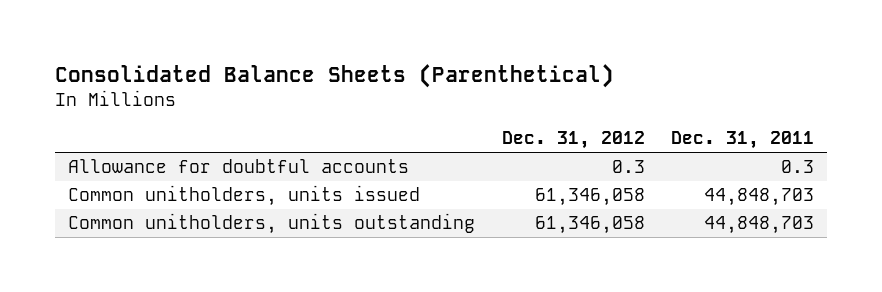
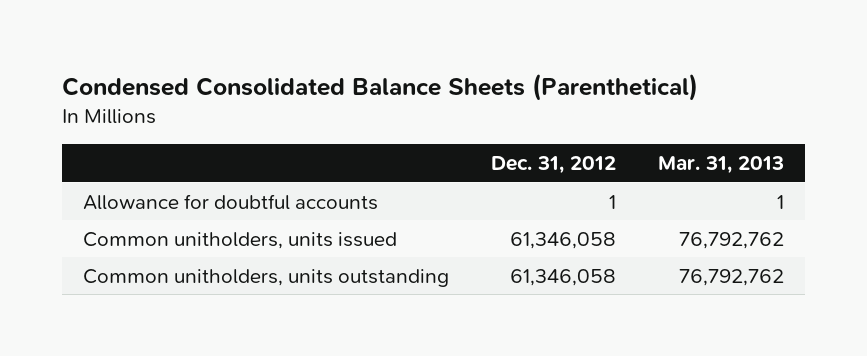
- Consolidated Balance Sheets (Parenthetical)
+ Condensed Consolidated Balance Sheets (Parenthetical)
- | Dec. 31, 2012 | Dec. 31, 2011
+ | Dec. 31, 2012 | Mar. 31, 2013
- Allowance for doubtful accounts | 0.3 | 0.3
+ Allowance for doubtful accounts | 1 | 1

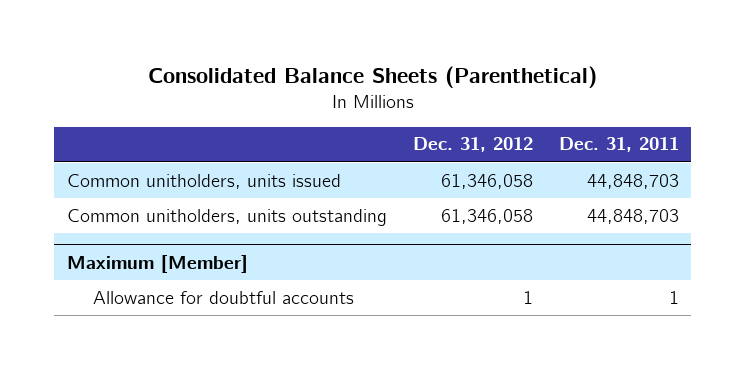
- Condensed Consolidated Balance Sheets (Parenthetical)
+ Consolidated Balance Sheets (Parenthetical)
- | Dec. 31, 2012 | Mar. 31, 2013
+ | Dec. 31, 2012 | Dec. 31, 2011
- Allowance for doubtful accounts | 1 | 1
+ Maximum [Member]
+ Allowance for doubtful accounts | 1 | 1

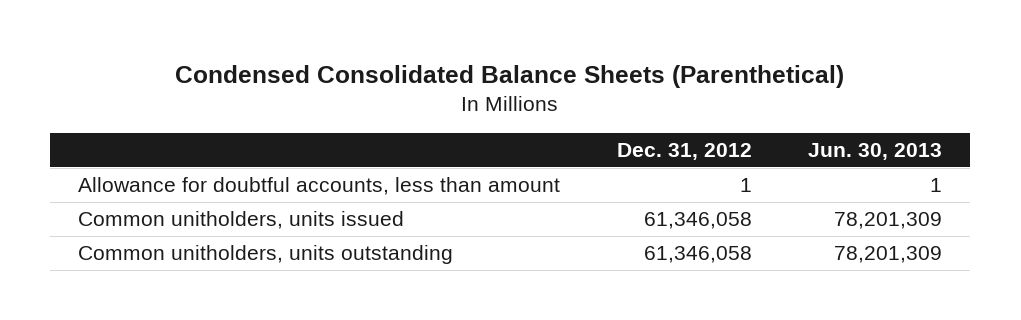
- Consolidated Balance Sheets (Parenthetical)
+ Condensed Consolidated Balance Sheets (Parenthetical)
- | Dec. 31, 2012 | Dec. 31, 2011
+ | Dec. 31, 2012 | Jun. 30, 2013
+ Allowance for doubtful accounts, less than amount | 1 | 1
- Maximum [Member]
- Allowance for doubtful accounts | 1 | 1

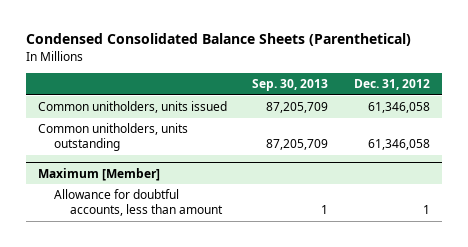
- | Dec. 31, 2012 | Jun. 30, 2013
+ | Sep. 30, 2013 | Dec. 31, 2012
- Allowance for doubtful accounts, less than amount | 1 | 1
+ Maximum [Member]
+ Allowance for doubtful accounts, less than amount | 1 | 1

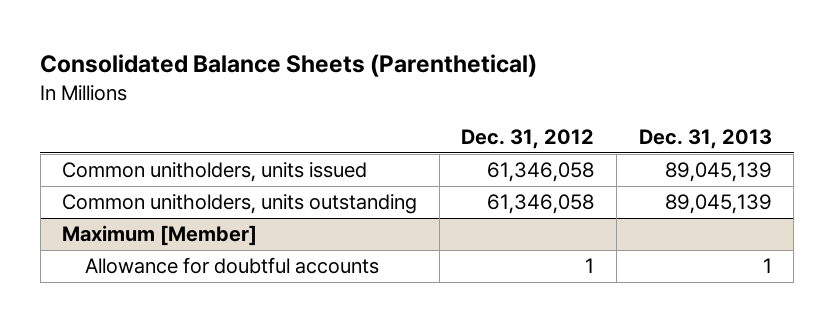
- Condensed Consolidated Balance Sheets (Parenthetical)
+ Consolidated Balance Sheets (Parenthetical)
- | Sep. 30, 2013 | Dec. 31, 2012
+ | Dec. 31, 2012 | Dec. 31, 2013
@ Maximum [Member]
- Allowance for doubtful accounts, less than amount | 1 | 1
+ Allowance for doubtful accounts | 1 | 1

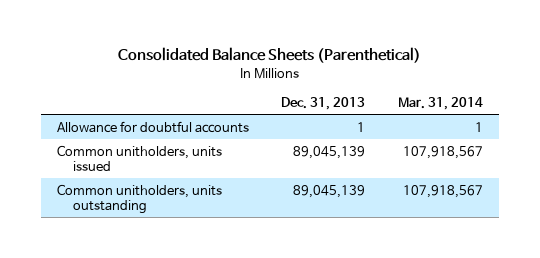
- | Dec. 31, 2012 | Dec. 31, 2013
+ | Dec. 31, 2013 | Mar. 31, 2014
+ Allowance for doubtful accounts | 1 | 1
- Maximum [Member]
- Allowance for doubtful accounts | 1 | 1

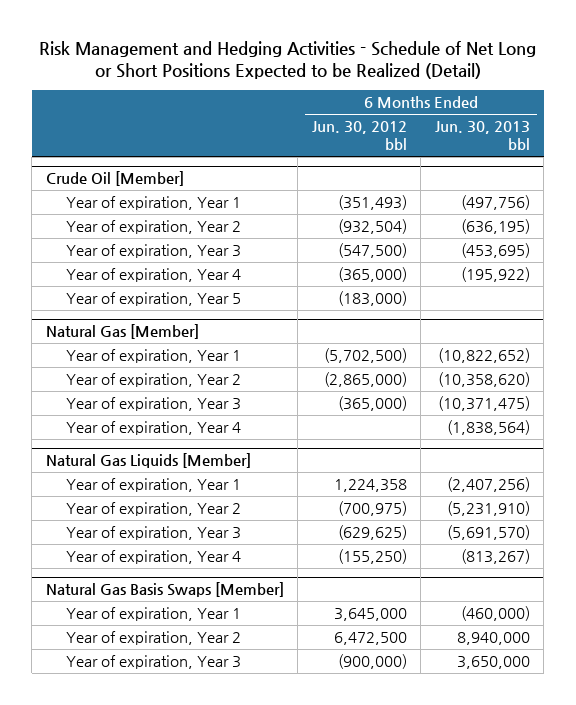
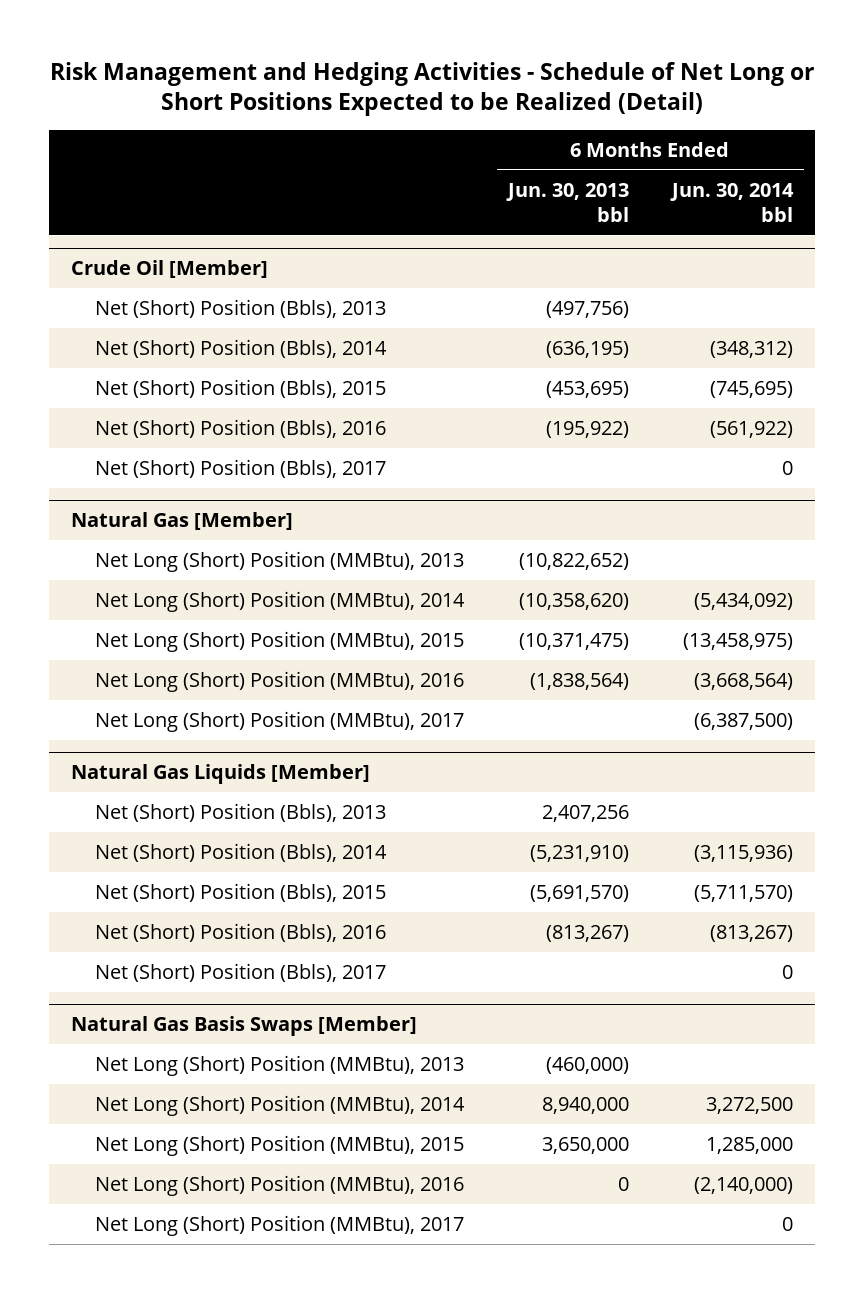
- | 6 Months Ended Jun. 30, 2012 bbl | 6 Months Ended Jun. 30, 2013 bbl
+ | 6 Months Ended Jun. 30, 2013 bbl | 6 Months Ended Jun. 30, 2014 bbl
@ Crude Oil [Member]
- Year of expiration, Year 1 | (351,493) | (497,756)
- Year of expiration, Year 2 | (932,504) | (636,195)
- Year of expiration, Year 3 | (547,500) | (453,695)
- Year of expiration, Year 4 | (365,000) | (195,922)
- Year of expiration, Year 5 | (183,000) |
+ Net (Short) Position (Bbls), 2013 | (497,756) |
+ Net (Short) Position (Bbls), 2014 | (636,195) | (348,312)
+ Net (Short) Position (Bbls), 2015 | (453,695) | (745,695)
+ Net (Short) Position (Bbls), 2016 | (195,922) | (561,922)
+ Net (Short) Position (Bbls), 2017 | | 0
@ Natural Gas [Member]
- Year of expiration, Year 1 | (5,702,500) | (10,822,652)
- Year of expiration, Year 2 | (2,865,000) | (10,358,620)
- Year of expiration, Year 3 | (365,000) | (10,371,475)
- Year of expiration, Year 4 | | (1,838,564)
+ Net Long (Short) Position (MMBtu), 2013 | (10,822,652) |
+ Net Long (Short) Position (MMBtu), 2014 | (10,358,620) | (5,434,092)
+ Net Long (Short) Position (MMBtu), 2015 | (10,371,475) | (13,458,975)
+ Net Long (Short) Position (MMBtu), 2016 | (1,838,564) | (3,668,564)
+ Net Long (Short) Position (MMBtu), 2017 | | (6,387,500)
@ Natural Gas Liquids [Member]
- Year of expiration, Year 1 | 1,224,358 | (2,407,256)
- Year of expiration, Year 2 | (700,975) | (5,231,910)
- Year of expiration, Year 3 | (629,625) | (5,691,570)
- Year of expiration, Year 4 | (155,250) | (813,267)
+ Net (Short) Position (Bbls), 2013 | 2,407,256 |
+ Net (Short) Position (Bbls), 2014 | (5,231,910) | (3,115,936)
+ Net (Short) Position (Bbls), 2015 | (5,691,570) | (5,711,570)
+ Net (Short) Position (Bbls), 2016 | (813,267) | (813,267)
+ Net (Short) Position (Bbls), 2017 | | 0
@ Natural Gas Basis Swaps [Member]
- Year of expiration, Year 1 | 3,645,000 | (460,000)
- Year of expiration, Year 2 | 6,472,500 | 8,940,000
- Year of expiration, Year 3 | (900,000) | 3,650,000
+ Net Long (Short) Position (MMBtu), 2013 | (460,000) |
+ Net Long (Short) Position (MMBtu), 2014 | 8,940,000 | 3,272,500
+ Net Long (Short) Position (MMBtu), 2015 | 3,650,000 | 1,285,000
+ Net Long (Short) Position (MMBtu), 2016 | 0 | (2,140,000)
+ Net Long (Short) Position (MMBtu), 2017 | | 0

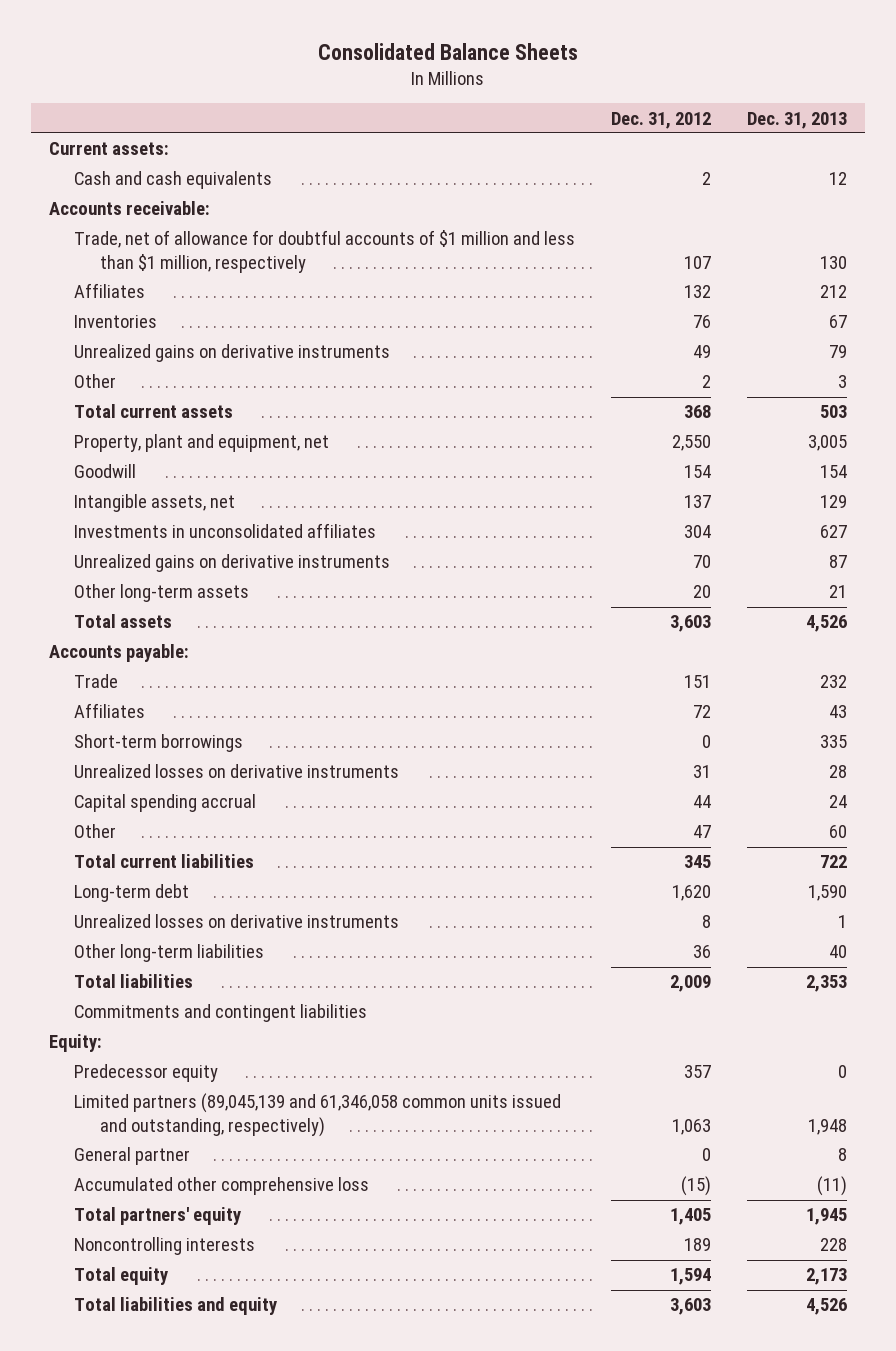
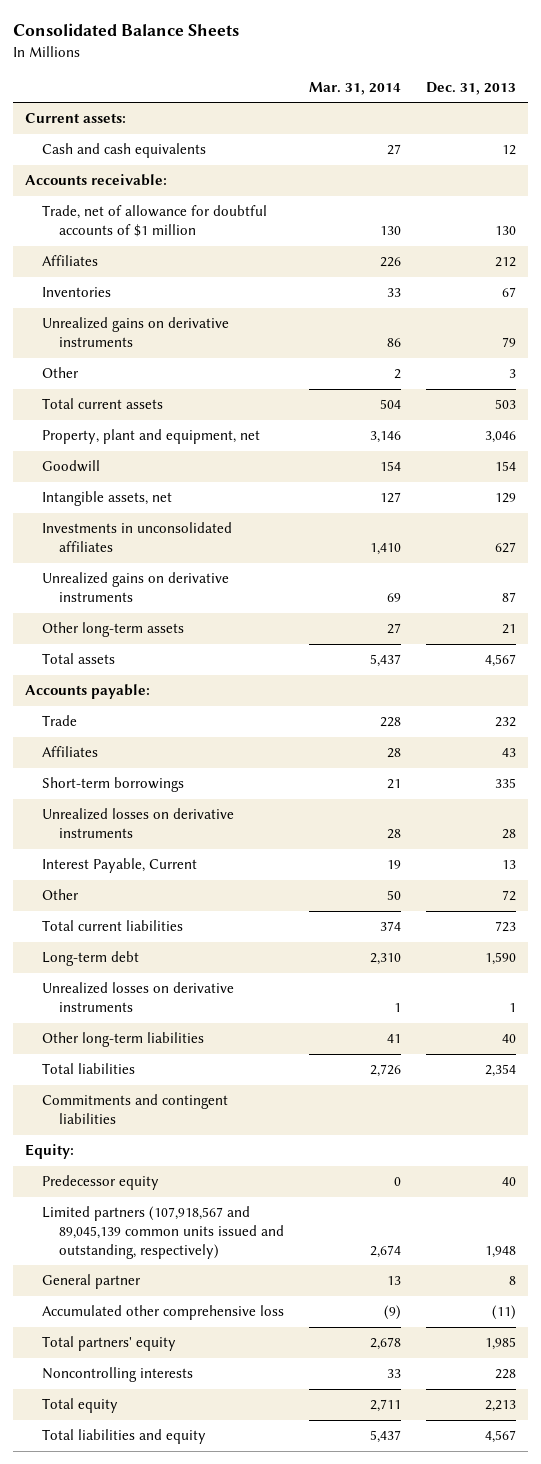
- | Dec. 31, 2012 | Dec. 31, 2013
+ | Mar. 31, 2014 | Dec. 31, 2013
- Trade, net of allowance for doubtful accounts of $1 million and less than $1 million, respectively | 107 | 130
+ Trade, net of allowance for doubtful accounts of $1 million | 130 | 130
- Property, plant and equipment, net | 2,550 | 3,005
+ Property, plant and equipment, net | 3,146 | 3,046
- Total assets | 3,603 | 4,526
+ Total assets | 5,437 | 4,567
- Capital spending accrual | 44 | 24
- Other | 47 | 60
- Total current liabilities | 345 | 722
+ Interest Payable, Current | 19 | 13
+ Other | 50 | 72
+ Total current liabilities | 374 | 723
- Total liabilities | 2,009 | 2,353
+ Total liabilities | 2,726 | 2,354
- Predecessor equity | 357 | 0
- Limited partners (89,045,139 and 61,346,058 common units issued and outstanding, respectively) | 1,063 | 1,948
+ Predecessor equity | 0 | 40
+ Limited partners (107,918,567 and 89,045,139 common units issued and outstanding, respectively) | 2,674 | 1,948
- Total partners' equity | 1,405 | 1,945
+ Total partners' equity | 2,678 | 1,985
- Total equity | 1,594 | 2,173
- Total liabilities and equity | 3,603 | 4,526
+ Total equity | 2,711 | 2,213
+ Total liabilities and equity | 5,437 | 4,567

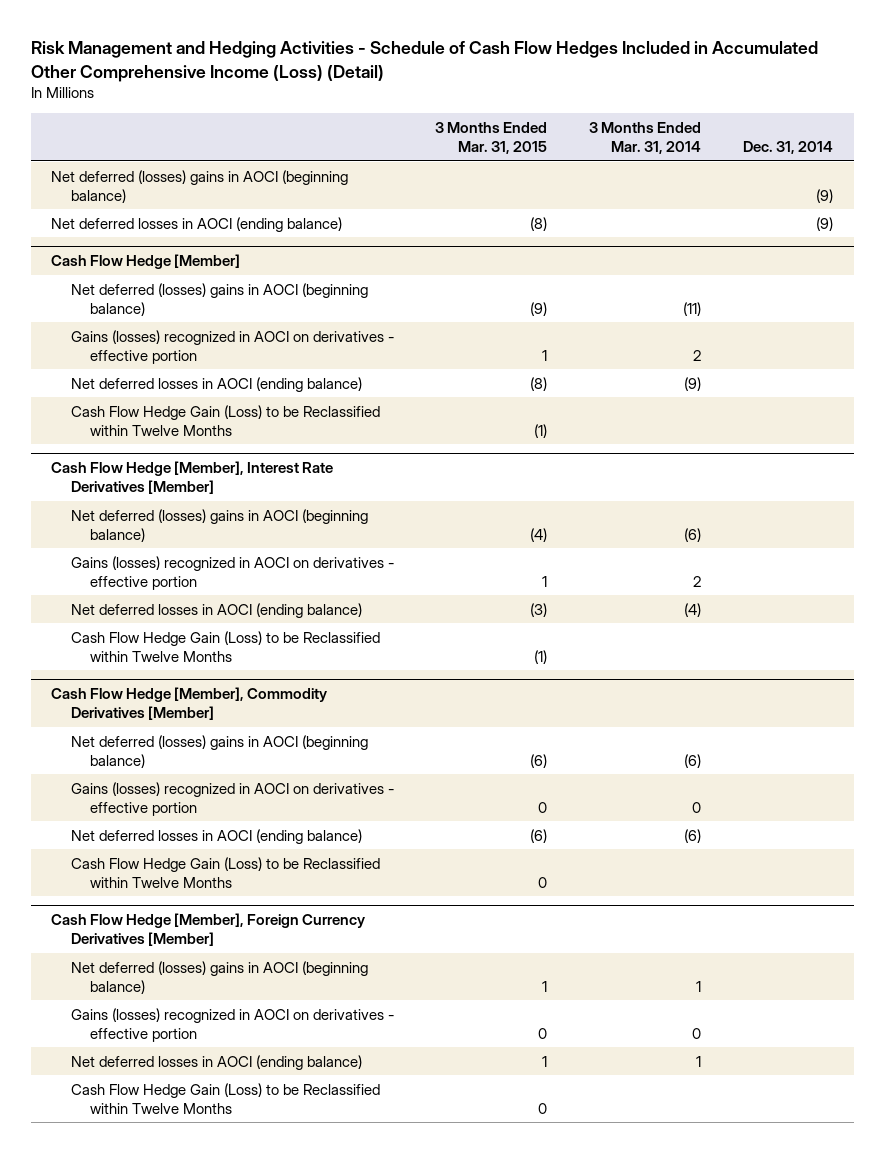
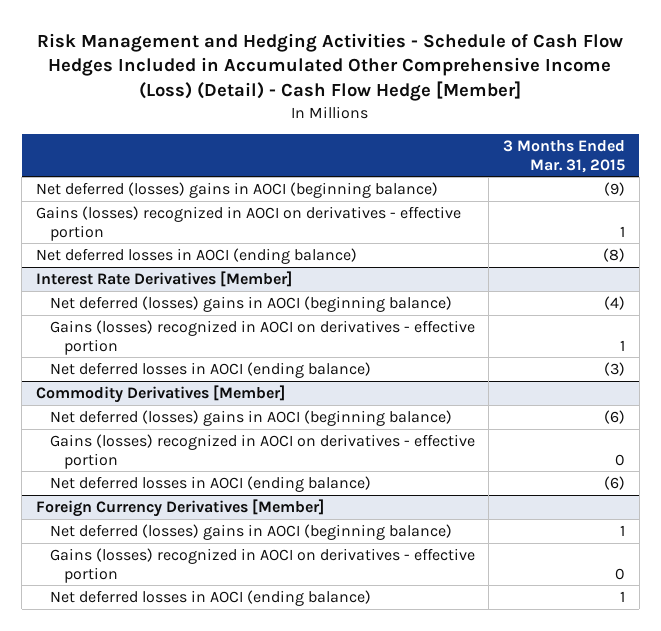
- Risk Management and Hedging Activities - Schedule of Cash Flow Hedges Included in Accumulated Other Comprehensive Income (Loss) (Detail)
+ Risk Management and Hedging Activities - Schedule of Cash Flow Hedges Included in Accumulated Other Comprehensive Income (Loss) (Detail) - Cash Flow Hedge [Member]
- | 3 Months Ended Mar. 31, 2015 | 3 Months Ended Mar. 31, 2014 | Dec. 31, 2014
+ | 3 Months Ended Mar. 31, 2015
- Net deferred (losses) gains in AOCI (beginning balance) | | | (9)
- Net deferred losses in AOCI (ending balance) | (8) | | (9)
- Cash Flow Hedge [Member]
- Cash Flow Hedge Gain (Loss) to be Reclassified within Twelve Months | (1) | |
- Cash Flow Hedge [Member], Interest Rate Derivatives [Member]
+ Interest Rate Derivatives [Member]
- Cash Flow Hedge Gain (Loss) to be Reclassified within Twelve Months | (1) | |
- Cash Flow Hedge [Member], Commodity Derivatives [Member]
+ Commodity Derivatives [Member]
- Cash Flow Hedge Gain (Loss) to be Reclassified within Twelve Months | 0 | |
- Cash Flow Hedge [Member], Foreign Currency Derivatives [Member]
+ Foreign Currency Derivatives [Member]
- Cash Flow Hedge Gain (Loss) to be Reclassified within Twelve Months | 0 | |

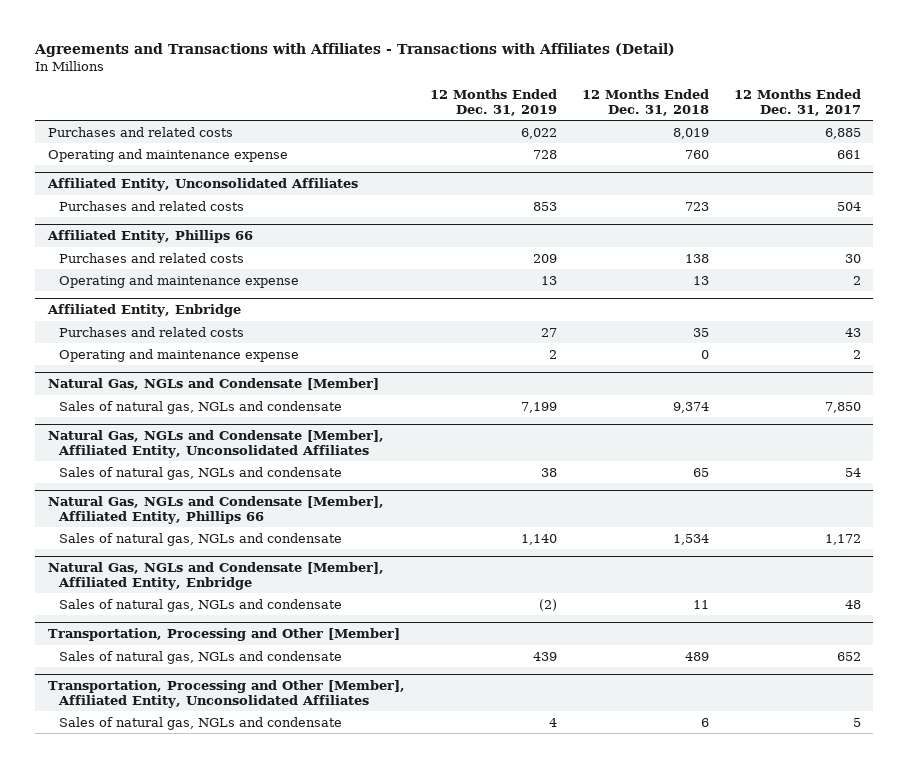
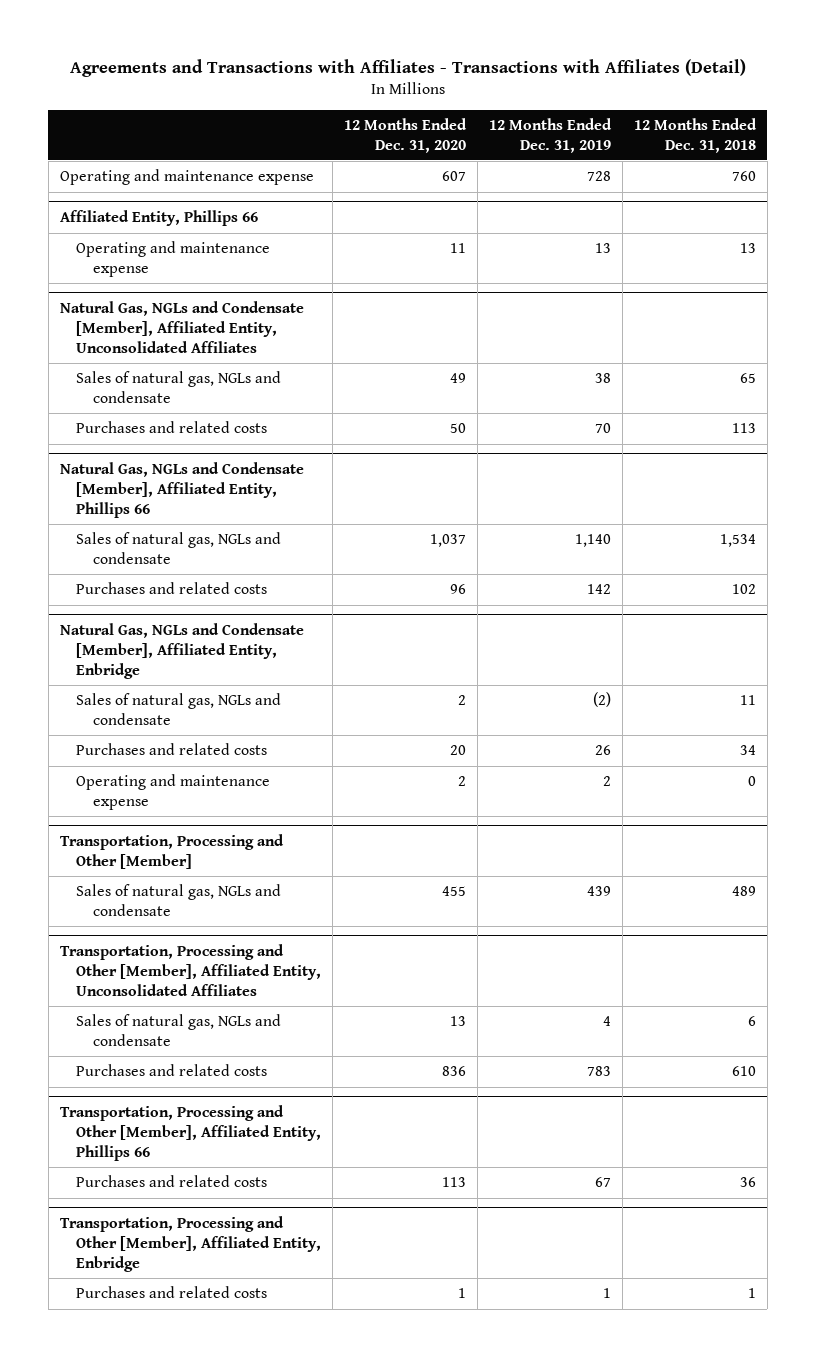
- | 12 Months Ended Dec. 31, 2019 | 12 Months Ended Dec. 31, 2018 | 12 Months Ended Dec. 31, 2017
+ | 12 Months Ended Dec. 31, 2020 | 12 Months Ended Dec. 31, 2019 | 12 Months Ended Dec. 31, 2018
- Purchases and related costs | 6,022 | 8,019 | 6,885
- Affiliated Entity, Unconsolidated Affiliates
- Purchases and related costs | 853 | 723 | 504
@ Affiliated Entity, Phillips 66
- Purchases and related costs | 209 | 138 | 30
- Affiliated Entity, Enbridge
- Purchases and related costs | 27 | 35 | 43
- Operating and maintenance expense | 2 | 0 | 2
- Natural Gas, NGLs and Condensate [Member]
- Sales of natural gas, NGLs and condensate | 7,199 | 9,374 | 7,850
@ Natural Gas, NGLs and Condensate [Member], Affiliated Entity, Unconsolidated Affiliates
+ Purchases and related costs | 50 | 70 | 113
@ Natural Gas, NGLs and Condensate [Member], Affiliated Entity, Phillips 66
+ Purchases and related costs | 96 | 142 | 102
@ Natural Gas, NGLs and Condensate [Member], Affiliated Entity, Enbridge
+ Purchases and related costs | 20 | 26 | 34
+ Operating and maintenance expense | 2 | 2 | 0
@ Transportation, Processing and Other [Member], Affiliated Entity, Unconsolidated Affiliates
+ Purchases and related costs | 836 | 783 | 610
+ Transportation, Processing and Other [Member], Affiliated Entity, Phillips 66
+ Purchases and related costs | 113 | 67 | 36
+ Transportation, Processing and Other [Member], Affiliated Entity, Enbridge
+ Purchases and related costs | 1 | 1 | 1

